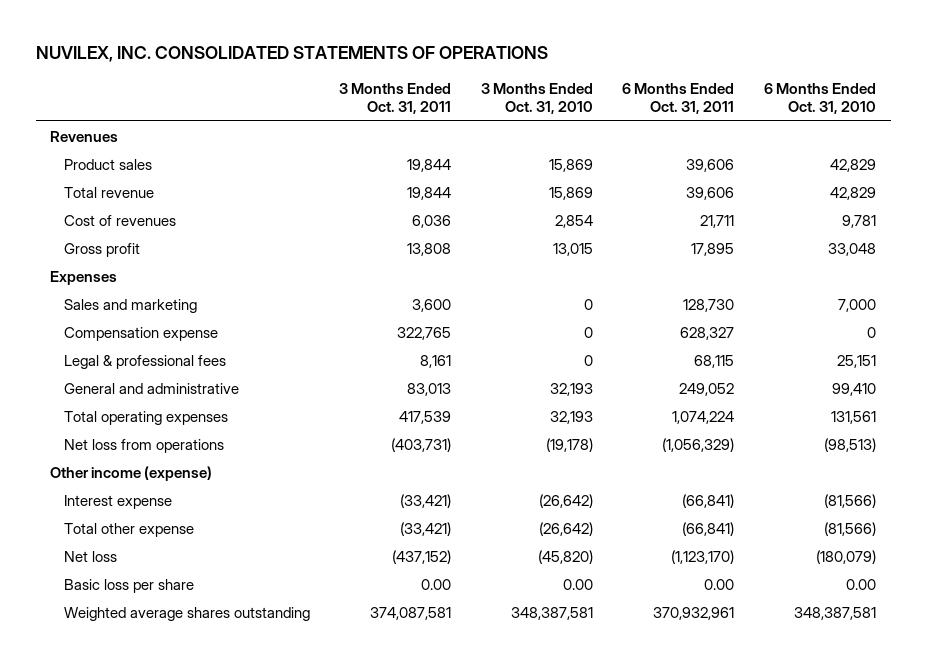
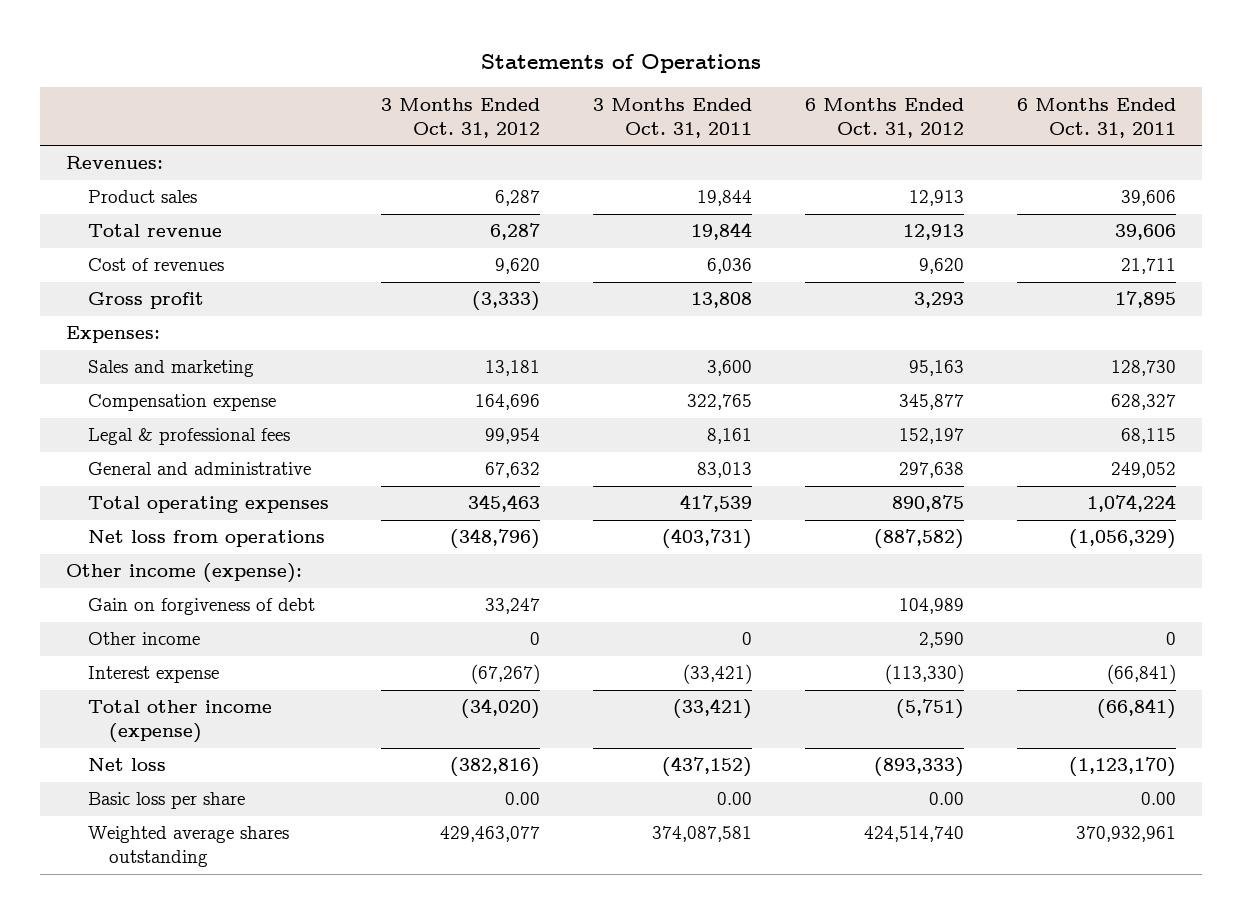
- NUVILEX, INC. CONSOLIDATED STATEMENTS OF OPERATIONS
+ Statements of Operations
- | 3 Months Ended Oct. 31, 2011 | 3 Months Ended Oct. 31, 2010 | 6 Months Ended Oct. 31, 2011 | 6 Months Ended Oct. 31, 2010
+ | 3 Months Ended Oct. 31, 2012 | 3 Months Ended Oct. 31, 2011 | 6 Months Ended Oct. 31, 2012 | 6 Months Ended Oct. 31, 2011
- Revenues
+ Revenues:
- Expenses
+ Expenses:
- Other income (expense)
+ Other income (expense):
+ Gain on forgiveness of debt | 33,247 | | 104,989 |
+ Other income | 0 | 0 | 2,590 | 0
- Total other expense | (33,421) | (26,642) | (66,841) | (81,566)
+ Total other income (expense) | (34,020) | (33,421) | (5,751) | (66,841)

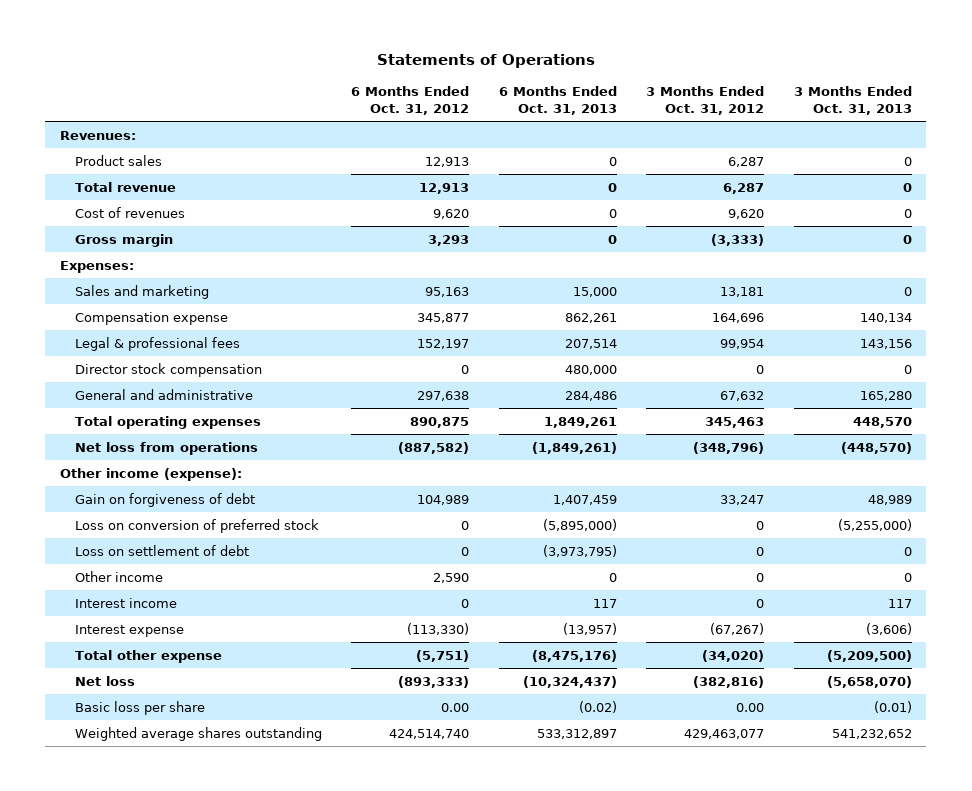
- | 3 Months Ended Oct. 31, 2012 | 3 Months Ended Oct. 31, 2011 | 6 Months Ended Oct. 31, 2012 | 6 Months Ended Oct. 31, 2011
+ | 6 Months Ended Oct. 31, 2012 | 6 Months Ended Oct. 31, 2013 | 3 Months Ended Oct. 31, 2012 | 3 Months Ended Oct. 31, 2013
- Gross profit | (3,333) | 13,808 | 3,293 | 17,895
+ Gross margin | 3,293 | 0 | (3,333) | 0
+ Director stock compensation | 0 | 480,000 | 0 | 0
+ Loss on conversion of preferred stock | 0 | (5,895,000) | 0 | (5,255,000)
+ Loss on settlement of debt | 0 | (3,973,795) | 0 | 0
+ Interest income | 0 | 117 | 0 | 117
- Total other income (expense) | (34,020) | (33,421) | (5,751) | (66,841)
+ Total other expense | (5,751) | (8,475,176) | (34,020) | (5,209,500)

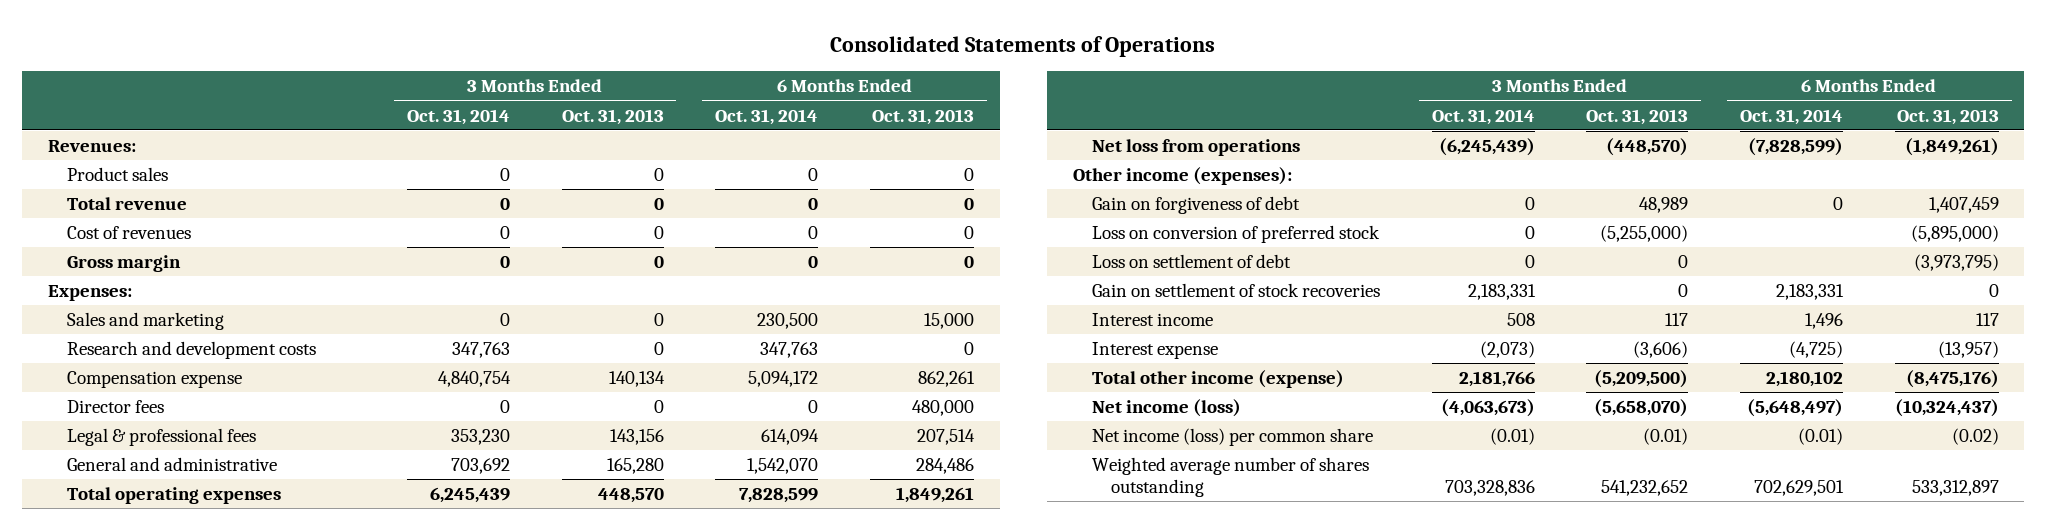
- Statements of Operations
+ Consolidated Statements of Operations
- | 6 Months Ended Oct. 31, 2012 | 6 Months Ended Oct. 31, 2013 | 3 Months Ended Oct. 31, 2012 | 3 Months Ended Oct. 31, 2013
+ | 3 Months Ended Oct. 31, 2014 | 3 Months Ended Oct. 31, 2013 | 6 Months Ended Oct. 31, 2014 | 6 Months Ended Oct. 31, 2013
+ Research and development costs | 347,763 | 0 | 347,763 | 0
+ Director fees | 0 | 0 | 0 | 480,000
- Director stock compensation | 0 | 480,000 | 0 | 0
- Other income (expense):
+ Other income (expenses):
- Other income | 2,590 | 0 | 0 | 0
+ Gain on settlement of stock recoveries | 2,183,331 | 0 | 2,183,331 | 0
- Total other expense | (5,751) | (8,475,176) | (34,020) | (5,209,500)
- Net loss | (893,333) | (10,324,437) | (382,816) | (5,658,070)
- Basic loss per share | 0.00 | (0.02) | 0.00 | (0.01)
- Weighted average shares outstanding | 424,514,740 | 533,312,897 | 429,463,077 | 541,232,652
+ Total other income (expense) | 2,181,766 | (5,209,500) | 2,180,102 | (8,475,176)
+ Net income (loss) | (4,063,673) | (5,658,070) | (5,648,497) | (10,324,437)
+ Net income (loss) per common share | (0.01) | (0.01) | (0.01) | (0.02)
+ Weighted average number of shares outstanding | 703,328,836 | 541,232,652 | 702,629,501 | 533,312,897

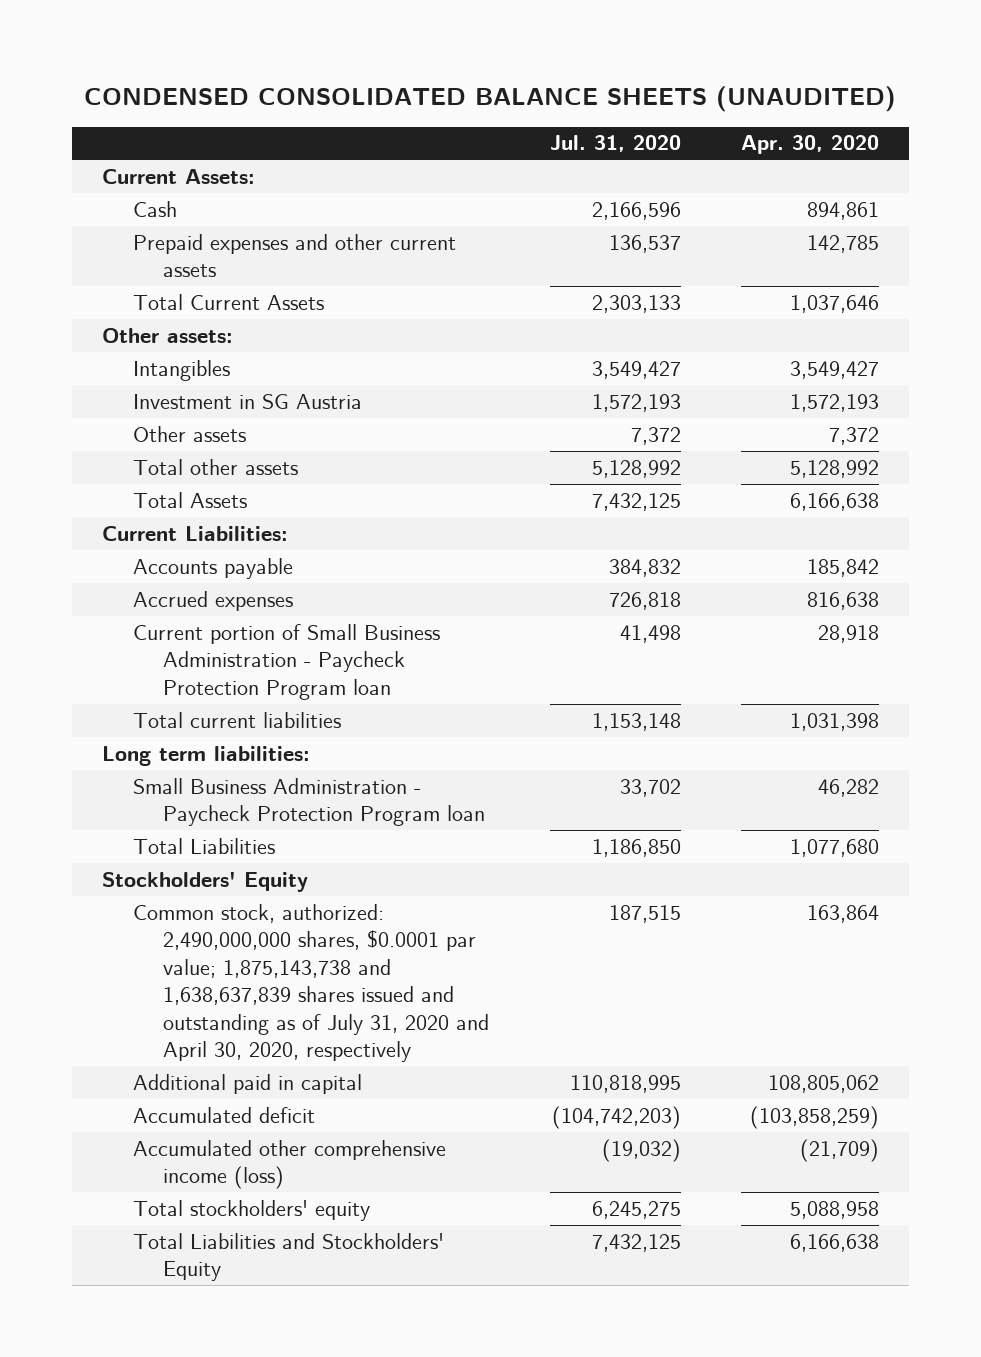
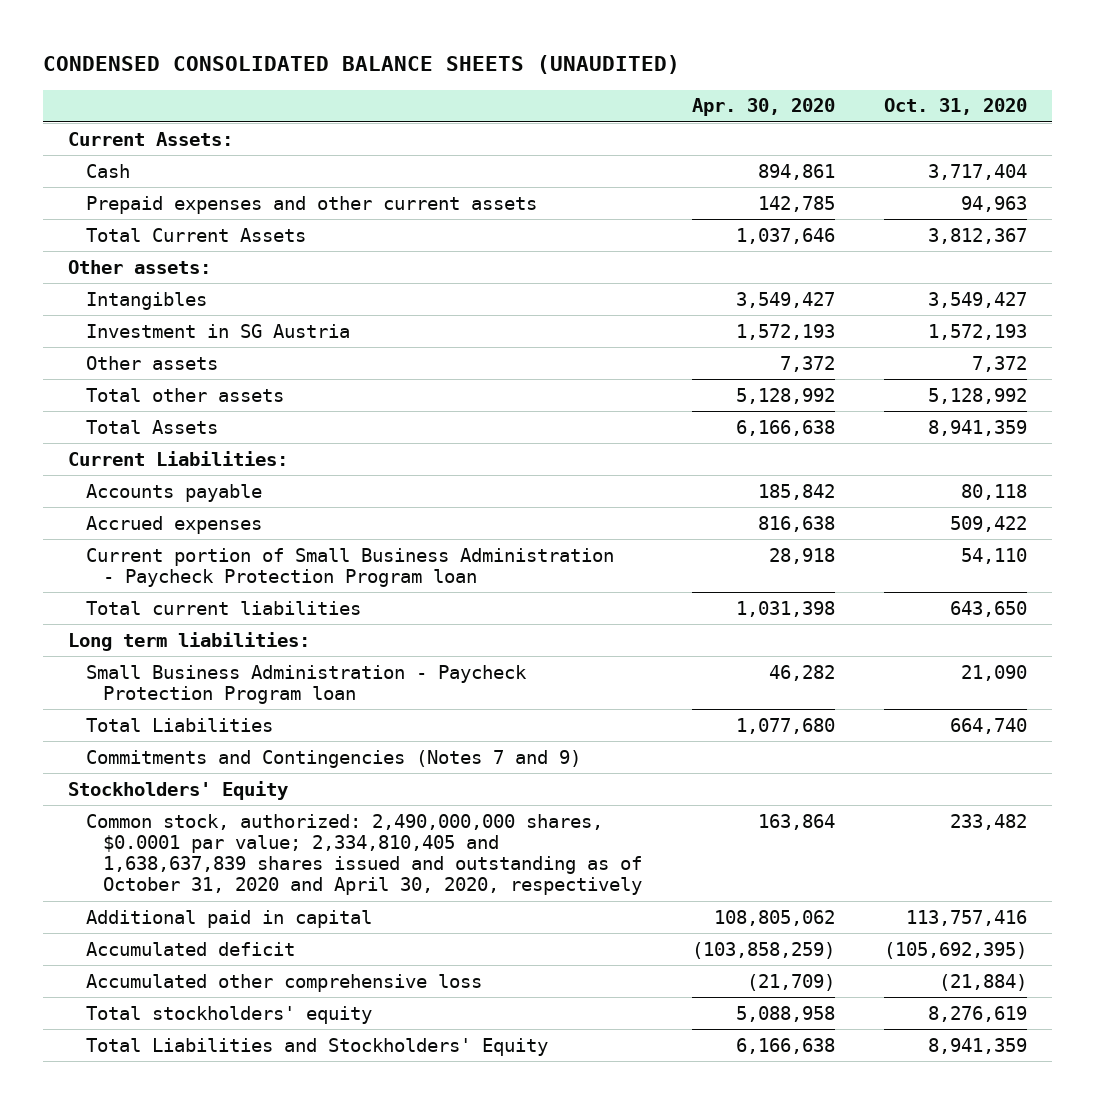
- | Jul. 31, 2020 | Apr. 30, 2020
+ | Apr. 30, 2020 | Oct. 31, 2020
+ Commitments and Contingencies (Notes 7 and 9)
- Common stock, authorized: 2,490,000,000 shares, $0.0001 par value; 1,875,143,738 and 1,638,637,839 shares issued and outstanding as of July 31, 2020 and April 30, 2020, respectively | 187,515 | 163,864
+ Common stock, authorized: 2,490,000,000 shares, $0.0001 par value; 2,334,810,405 and 1,638,637,839 shares issued and outstanding as of October 31, 2020 and April 30, 2020, respectively | 163,864 | 233,482
- Accumulated other comprehensive income (loss) | (19,032) | (21,709)
+ Accumulated other comprehensive loss | (21,709) | (21,884)

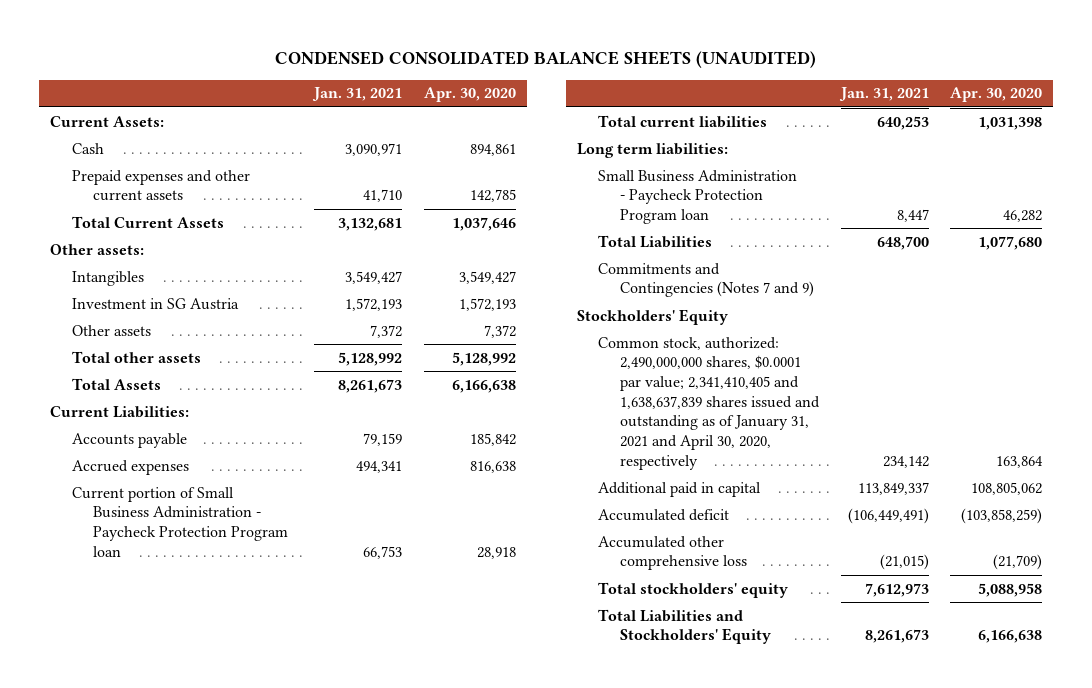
- | Apr. 30, 2020 | Oct. 31, 2020
+ | Jan. 31, 2021 | Apr. 30, 2020
- Common stock, authorized: 2,490,000,000 shares, $0.0001 par value; 2,334,810,405 and 1,638,637,839 shares issued and outstanding as of October 31, 2020 and April 30, 2020, respectively | 163,864 | 233,482
+ Common stock, authorized: 2,490,000,000 shares, $0.0001 par value; 2,341,410,405 and 1,638,637,839 shares issued and outstanding as of January 31, 2021 and April 30, 2020, respectively | 234,142 | 163,864

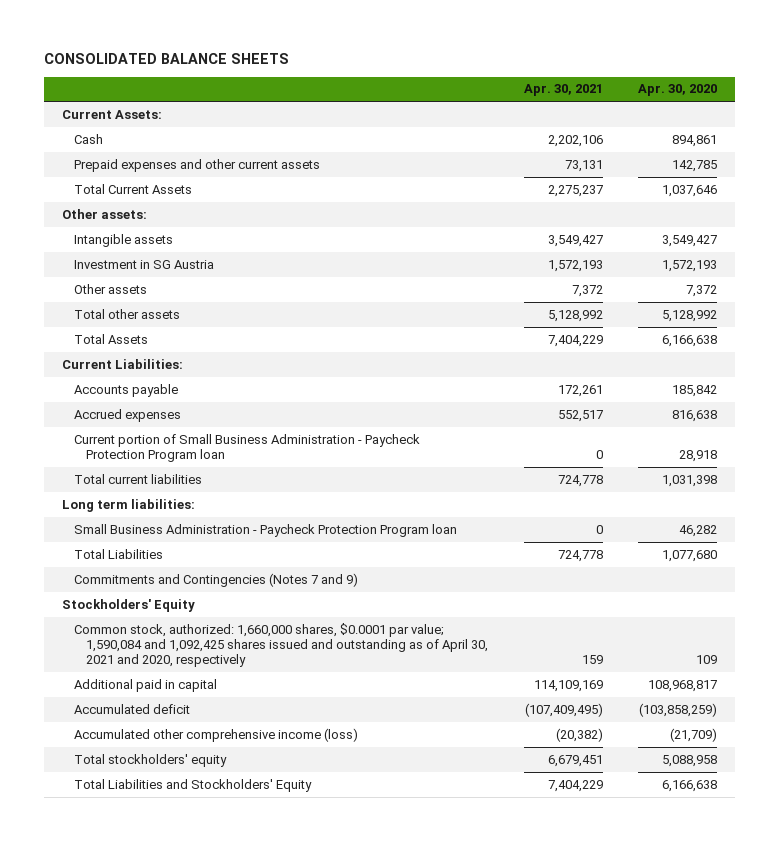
- CONDENSED CONSOLIDATED BALANCE SHEETS (UNAUDITED)
+ CONSOLIDATED BALANCE SHEETS
- | Jan. 31, 2021 | Apr. 30, 2020
+ | Apr. 30, 2021 | Apr. 30, 2020
- Intangibles | 3,549,427 | 3,549,427
+ Intangible assets | 3,549,427 | 3,549,427
- Common stock, authorized: 2,490,000,000 shares, $0.0001 par value; 2,341,410,405 and 1,638,637,839 shares issued and outstanding as of January 31, 2021 and April 30, 2020, respectively | 234,142 | 163,864
- Additional paid in capital | 113,849,337 | 108,805,062
+ Common stock, authorized: 1,660,000 shares, $0.0001 par value; 1,590,084 and 1,092,425 shares issued and outstanding as of April 30, 2021 and 2020, respectively | 159 | 109
+ Additional paid in capital | 114,109,169 | 108,968,817
- Accumulated other comprehensive loss | (21,015) | (21,709)
+ Accumulated other comprehensive income (loss) | (20,382) | (21,709)

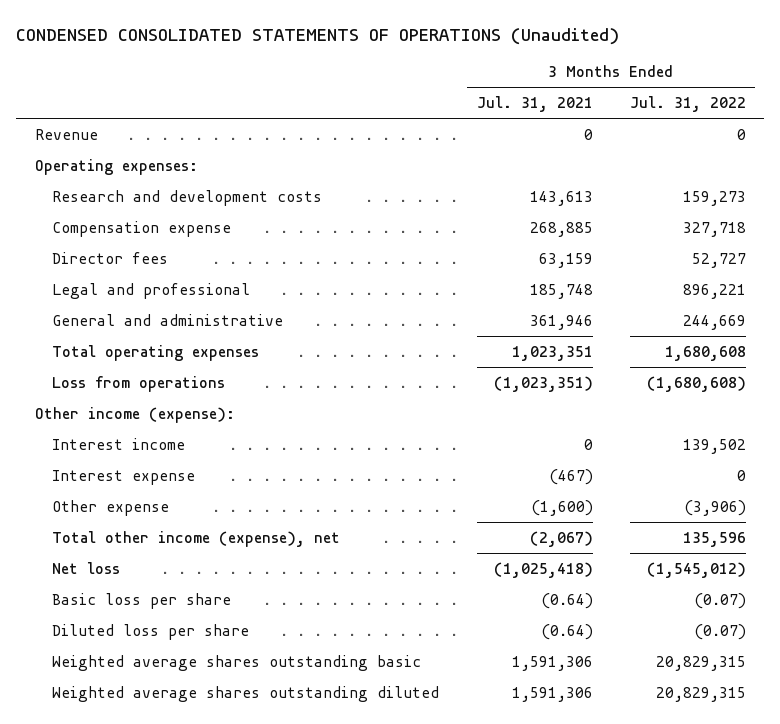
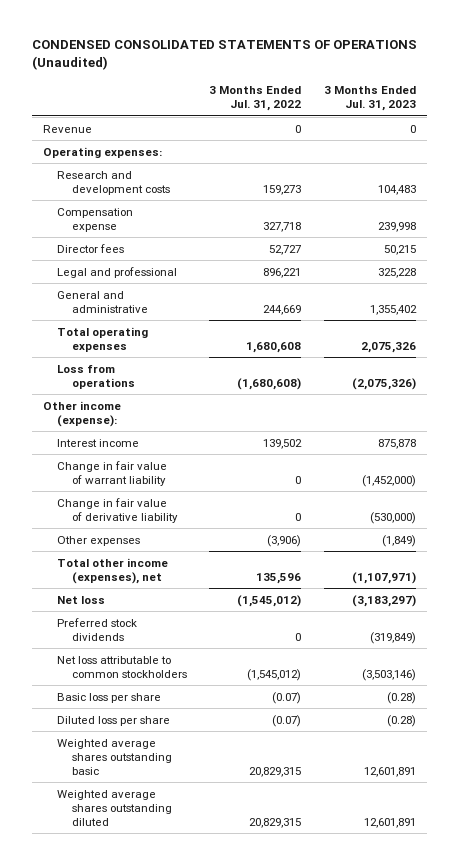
- | 3 Months Ended Jul. 31, 2021 | 3 Months Ended Jul. 31, 2022
+ | 3 Months Ended Jul. 31, 2022 | 3 Months Ended Jul. 31, 2023
- Interest expense | (467) | 0
- Other expense | (1,600) | (3,906)
- Total other income (expense), net | (2,067) | 135,596
+ Change in fair value of warrant liability | 0 | (1,452,000)
+ Change in fair value of derivative liability | 0 | (530,000)
+ Other expenses | (3,906) | (1,849)
+ Total other income (expenses), net | 135,596 | (1,107,971)
+ Preferred stock dividends | 0 | (319,849)
+ Net loss attributable to common stockholders | (1,545,012) | (3,503,146)

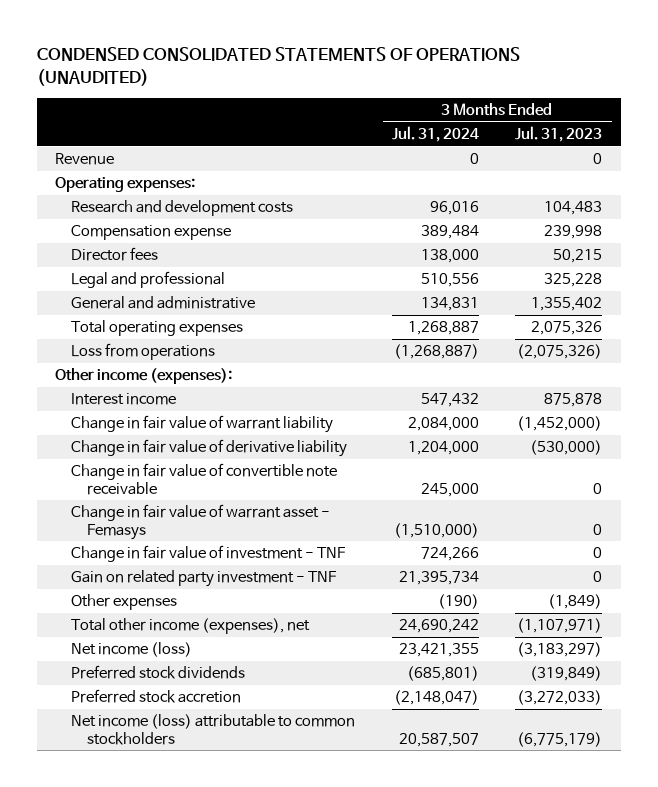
- CONDENSED CONSOLIDATED STATEMENTS OF OPERATIONS (Unaudited)
+ CONDENSED CONSOLIDATED STATEMENTS OF OPERATIONS (UNAUDITED)
- | 3 Months Ended Jul. 31, 2022 | 3 Months Ended Jul. 31, 2023
+ | 3 Months Ended Jul. 31, 2024 | 3 Months Ended Jul. 31, 2023
- Other income (expense):
+ Other income (expenses):
+ Change in fair value of convertible note receivable | 245,000 | 0
+ Change in fair value of warrant asset - Femasys | (1,510,000) | 0
+ Change in fair value of investment - TNF | 724,266 | 0
+ Gain on related party investment - TNF | 21,395,734 | 0
- Net loss | (1,545,012) | (3,183,297)
+ Net income (loss) | 23,421,355 | (3,183,297)
- Net loss attributable to common stockholders | (1,545,012) | (3,503,146)
- Basic loss per share | (0.07) | (0.28)
- Diluted loss per share | (0.07) | (0.28)
- Weighted average shares outstanding basic | 20,829,315 | 12,601,891
- Weighted average shares outstanding diluted | 20,829,315 | 12,601,891
+ Preferred stock accretion | (2,148,047) | (3,272,033)
+ Net income (loss) attributable to common stockholders | 20,587,507 | (6,775,179)

